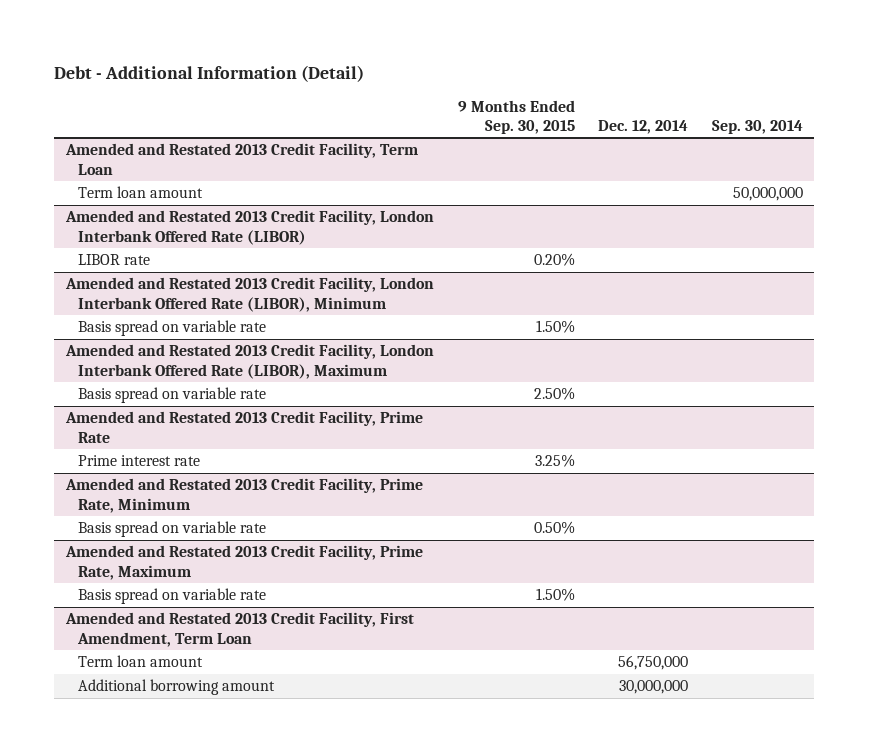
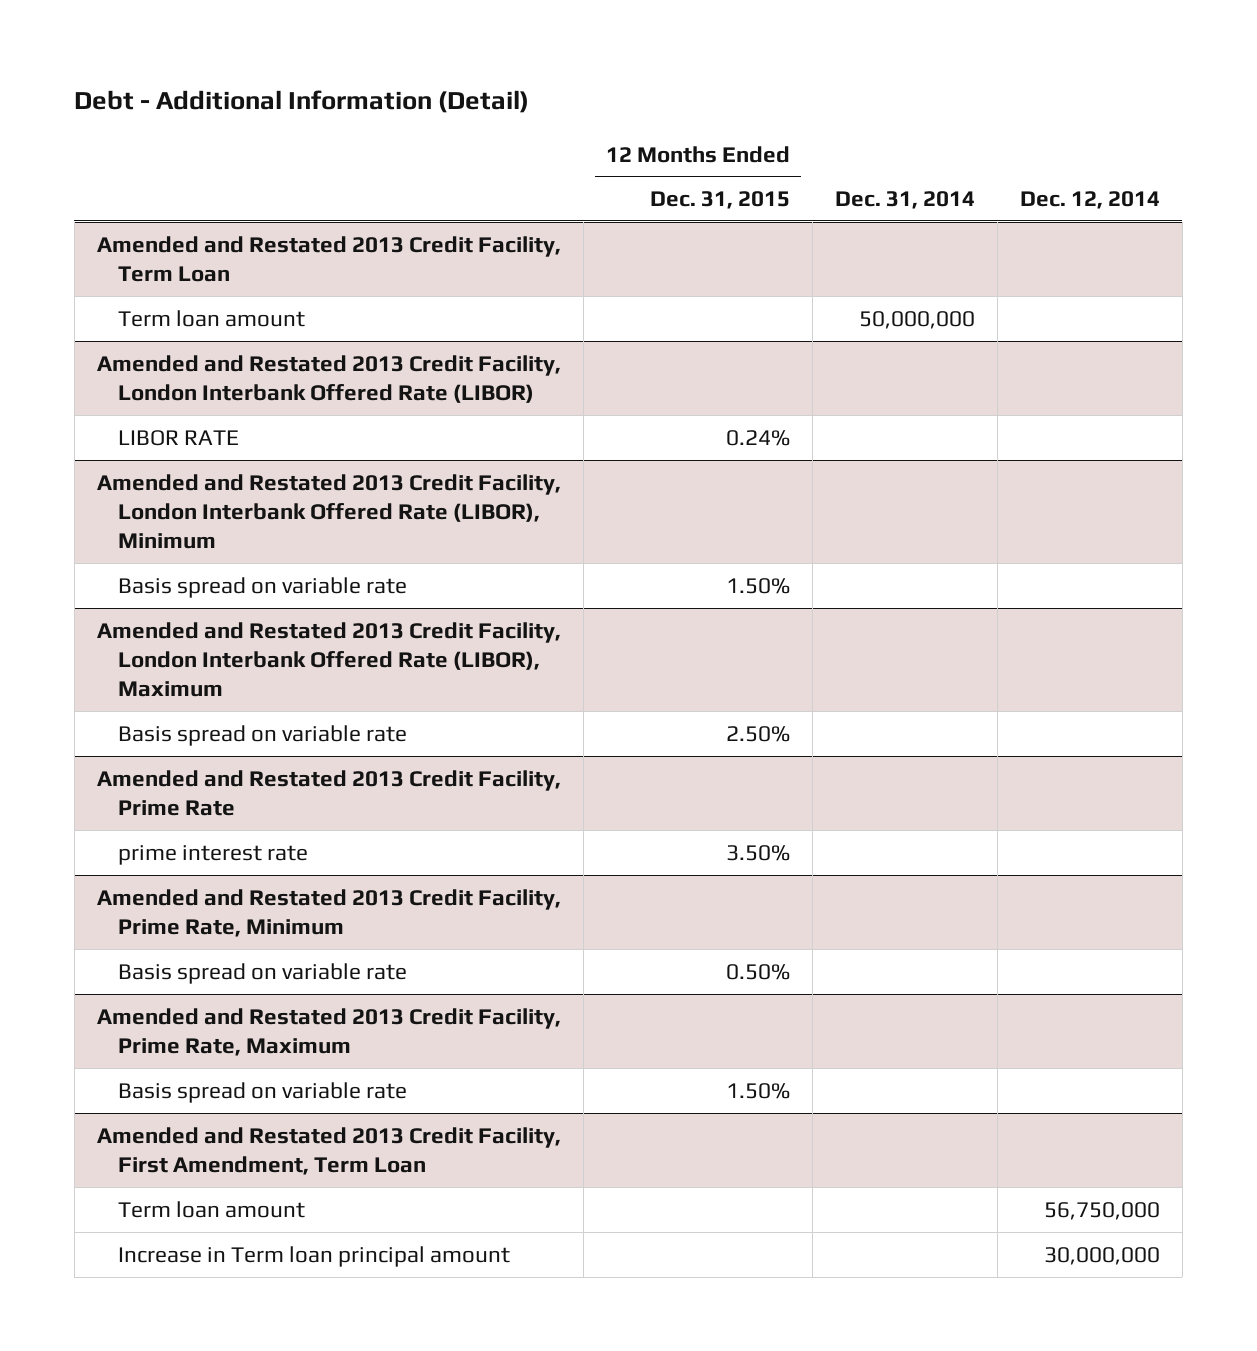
- | 9 Months Ended Sep. 30, 2015 | Dec. 12, 2014 | Sep. 30, 2014
+ | 12 Months Ended Dec. 31, 2015 | Dec. 31, 2014 | Dec. 12, 2014
@ Amended and Restated 2013 Credit Facility, London Interbank Offered Rate (LIBOR)
- LIBOR rate | 0.20% | |
+ LIBOR RATE | 0.24% | |
@ Amended and Restated 2013 Credit Facility, Prime Rate
- Prime interest rate | 3.25% | |
+ prime interest rate | 3.50% | |
@ Amended and Restated 2013 Credit Facility, First Amendment, Term Loan
- Additional borrowing amount | | 30,000,000 |
+ Increase in Term loan principal amount | | | 30,000,000

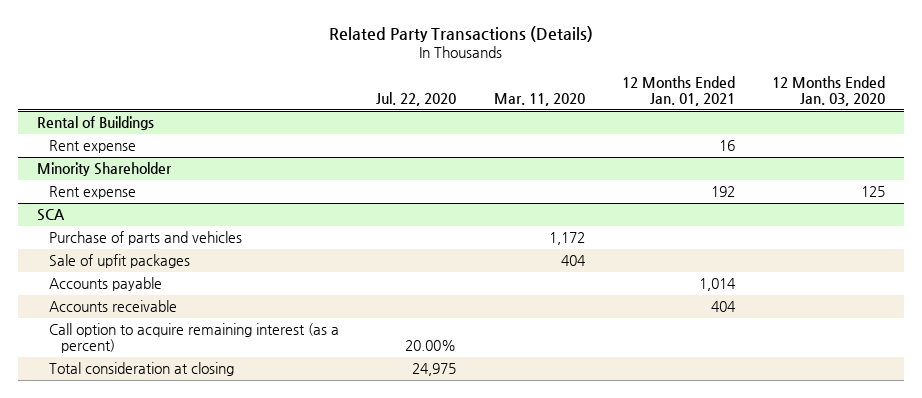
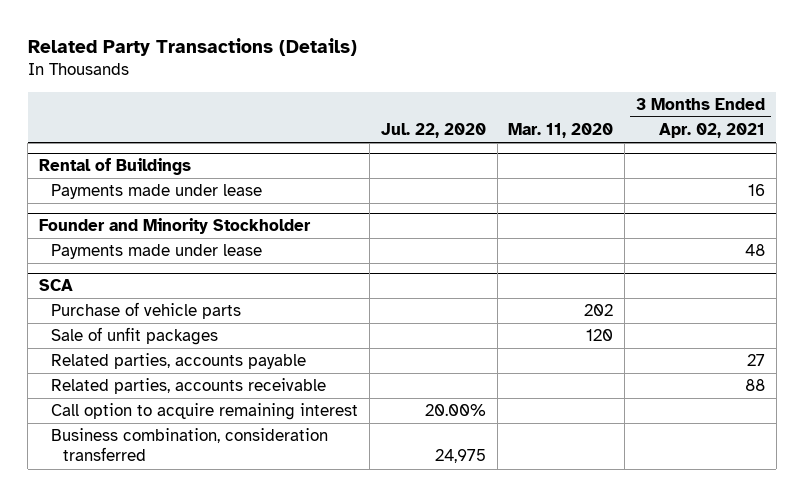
- | Jul. 22, 2020 | Mar. 11, 2020 | 12 Months Ended Jan. 01, 2021 | 12 Months Ended Jan. 03, 2020
+ | Jul. 22, 2020 | Mar. 11, 2020 | 3 Months Ended Apr. 02, 2021
@ Rental of Buildings
- Rent expense | | | 16 |
- Minority Shareholder
- Rent expense | | | 192 | 125
@ Rental of Buildings
+ Payments made under lease | | | 16
+ Founder and Minority Stockholder
+ Payments made under lease | | | 48
@ SCA
- Purchase of parts and vehicles | | 1,172 | |
- Sale of upfit packages | | 404 | |
- Accounts payable | | | 1,014 |
- Accounts receivable | | | 404 |
- Call option to acquire remaining interest (as a percent) | 20.00% | | |
- Total consideration at closing | 24,975 | | |
+ Purchase of vehicle parts | | 202 |
+ Sale of unfit packages | | 120 |
+ Related parties, accounts payable | | | 27
+ Related parties, accounts receivable | | | 88
+ Call option to acquire remaining interest | 20.00% | |
+ Business combination, consideration transferred | 24,975 | |

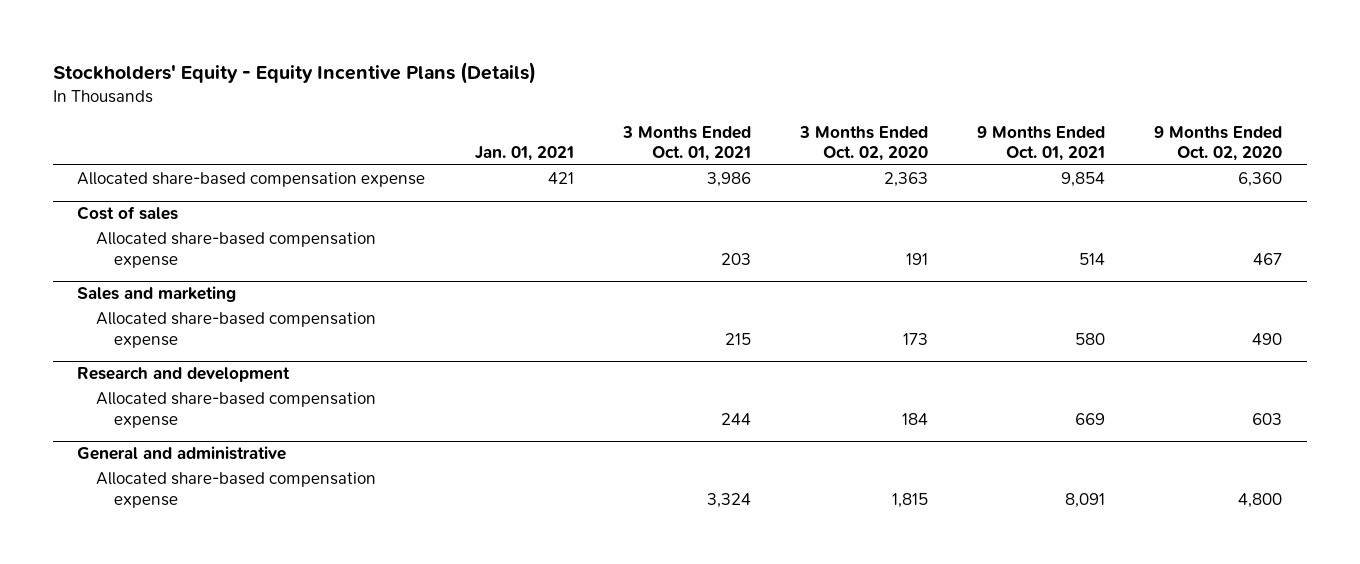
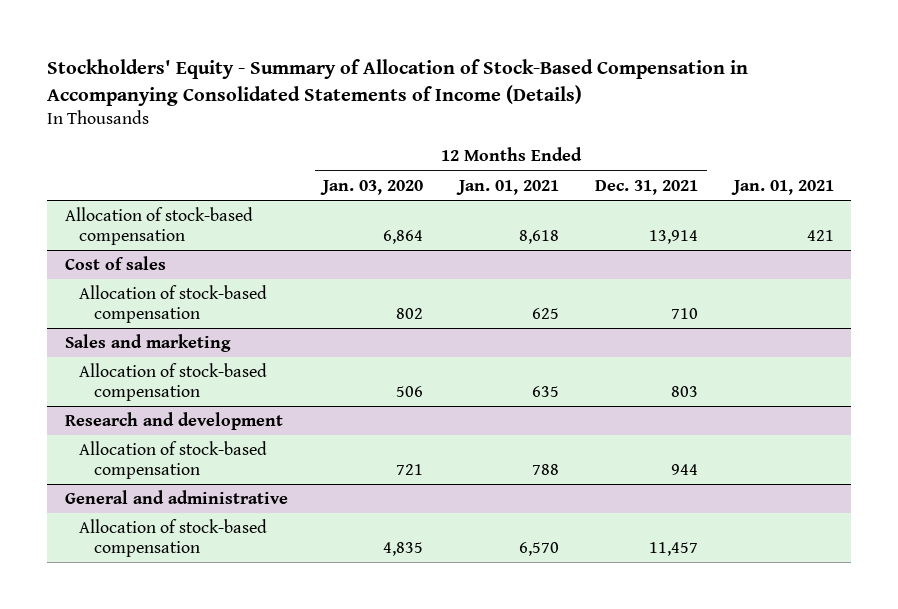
- Stockholders' Equity - Equity Incentive Plans (Details)
+ Stockholders' Equity - Summary of Allocation of Stock-Based Compensation in Accompanying Consolidated Statements of Income (Details)
- | Jan. 01, 2021 | 3 Months Ended Oct. 01, 2021 | 3 Months Ended Oct. 02, 2020 | 9 Months Ended Oct. 01, 2021 | 9 Months Ended Oct. 02, 2020
+ | 12 Months Ended Jan. 03, 2020 | 12 Months Ended Jan. 01, 2021 | 12 Months Ended Dec. 31, 2021 | Jan. 01, 2021
- Allocated share-based compensation expense | 421 | 3,986 | 2,363 | 9,854 | 6,360
+ Allocation of stock-based compensation | 6,864 | 8,618 | 13,914 | 421
@ Cost of sales
- Allocated share-based compensation expense | | 203 | 191 | 514 | 467
+ Allocation of stock-based compensation | 802 | 625 | 710 |
@ Sales and marketing
- Allocated share-based compensation expense | | 215 | 173 | 580 | 490
+ Allocation of stock-based compensation | 506 | 635 | 803 |
@ Research and development
- Allocated share-based compensation expense | | 244 | 184 | 669 | 603
+ Allocation of stock-based compensation | 721 | 788 | 944 |
@ General and administrative
- Allocated share-based compensation expense | | 3,324 | 1,815 | 8,091 | 4,800
+ Allocation of stock-based compensation | 4,835 | 6,570 | 11,457 |

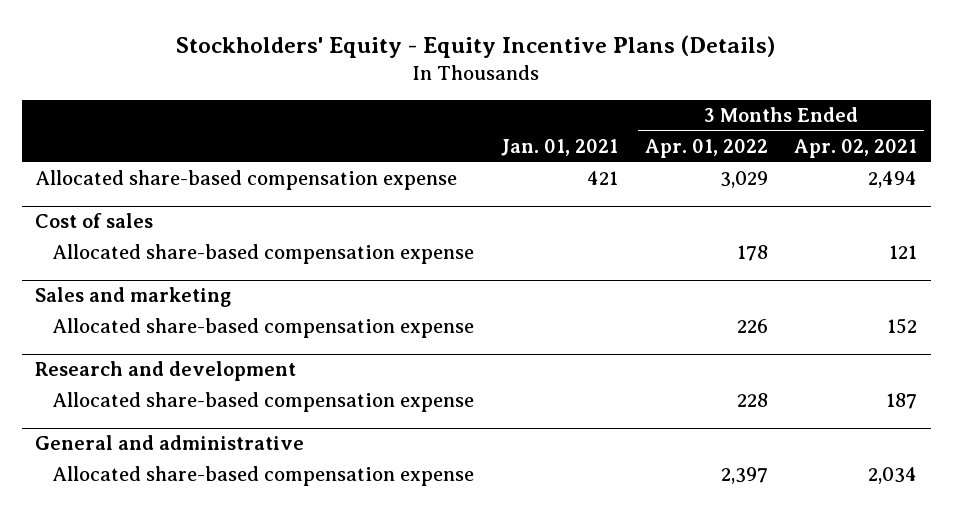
- Stockholders' Equity - Summary of Allocation of Stock-Based Compensation in Accompanying Consolidated Statements of Income (Details)
+ Stockholders' Equity - Equity Incentive Plans (Details)
- | 12 Months Ended Jan. 03, 2020 | 12 Months Ended Jan. 01, 2021 | 12 Months Ended Dec. 31, 2021 | Jan. 01, 2021
+ | Jan. 01, 2021 | 3 Months Ended Apr. 01, 2022 | 3 Months Ended Apr. 02, 2021
- Allocation of stock-based compensation | 6,864 | 8,618 | 13,914 | 421
+ Allocated share-based compensation expense | 421 | 3,029 | 2,494
@ Cost of sales
- Allocation of stock-based compensation | 802 | 625 | 710 |
+ Allocated share-based compensation expense | | 178 | 121
@ Sales and marketing
- Allocation of stock-based compensation | 506 | 635 | 803 |
+ Allocated share-based compensation expense | | 226 | 152
@ Research and development
- Allocation of stock-based compensation | 721 | 788 | 944 |
+ Allocated share-based compensation expense | | 228 | 187
@ General and administrative
- Allocation of stock-based compensation | 4,835 | 6,570 | 11,457 |
+ Allocated share-based compensation expense | | 2,397 | 2,034

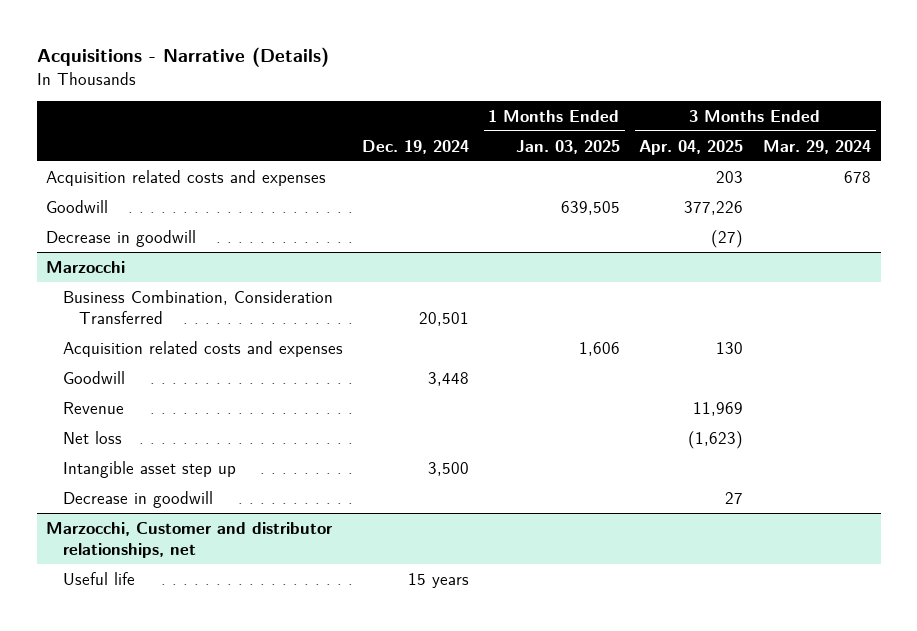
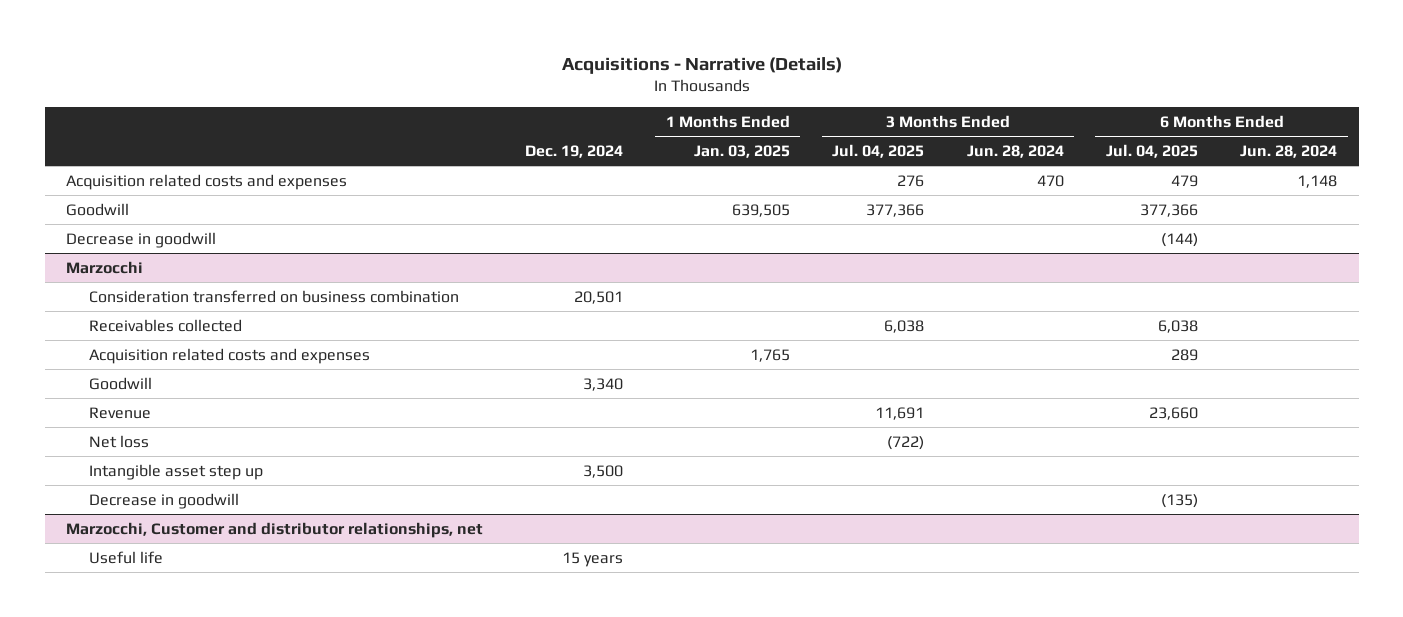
- | Dec. 19, 2024 | 1 Months Ended Jan. 03, 2025 | 3 Months Ended Apr. 04, 2025 | 3 Months Ended Mar. 29, 2024
+ | Dec. 19, 2024 | 1 Months Ended Jan. 03, 2025 | 3 Months Ended Jul. 04, 2025 | 3 Months Ended Jun. 28, 2024 | 6 Months Ended Jul. 04, 2025 | 6 Months Ended Jun. 28, 2024
@ Marzocchi
- Business Combination, Consideration Transferred | 20,501 | | |
- Acquisition related costs and expenses | | 1,606 | 130 |
- Goodwill | 3,448 | | |
+ Consideration transferred on business combination | 20,501 | | | | |
+ Receivables collected | | | 6,038 | | 6,038 |
+ Acquisition related costs and expenses | | 1,765 | | | 289 |
+ Goodwill | 3,340 | | | | |

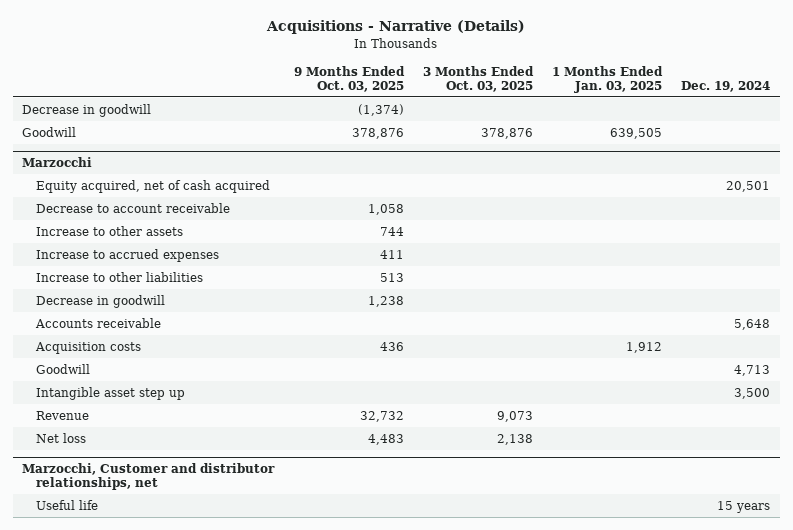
- | Dec. 19, 2024 | 1 Months Ended Jan. 03, 2025 | 3 Months Ended Jul. 04, 2025 | 3 Months Ended Jun. 28, 2024 | 6 Months Ended Jul. 04, 2025 | 6 Months Ended Jun. 28, 2024
+ | 9 Months Ended Oct. 03, 2025 | 3 Months Ended Oct. 03, 2025 | 1 Months Ended Jan. 03, 2025 | Dec. 19, 2024
- Acquisition related costs and expenses | | | 276 | 470 | 479 | 1,148
moved down: Goodwill | 378,876 | 378,876 | 639,505 |
@ Marzocchi
- Consideration transferred on business combination | 20,501 | | | | |
- Receivables collected | | | 6,038 | | 6,038 |
- Acquisition related costs and expenses | | 1,765 | | | 289 |
- Goodwill | 3,340 | | | | |
+ Equity acquired, net of cash acquired | | | | 20,501
+ Decrease to account receivable | 1,058 | | |
+ Increase to other assets | 744 | | |
+ Increase to accrued expenses | 411 | | |
+ Increase to other liabilities | 513 | | |
moved up: Decrease in goodwill | 1,238 | | |
+ Accounts receivable | | | | 5,648
+ Acquisition costs | 436 | | 1,912 |
+ Goodwill | | | | 4,713
moved up: Intangible asset step up | | | | 3,500

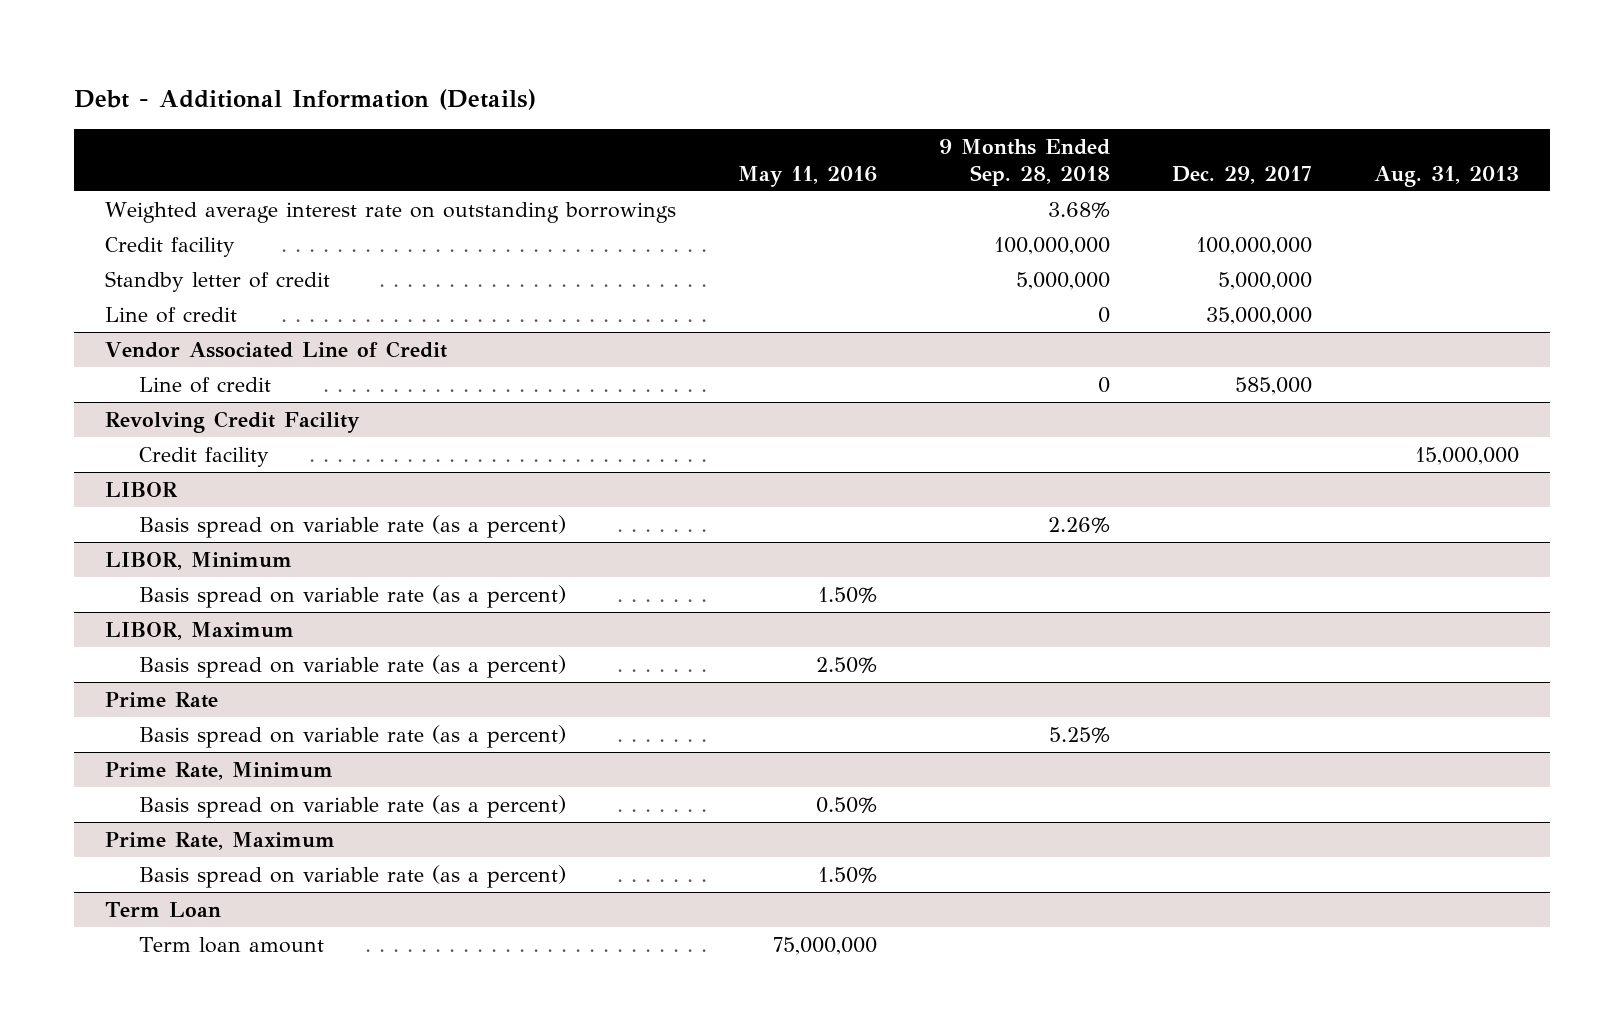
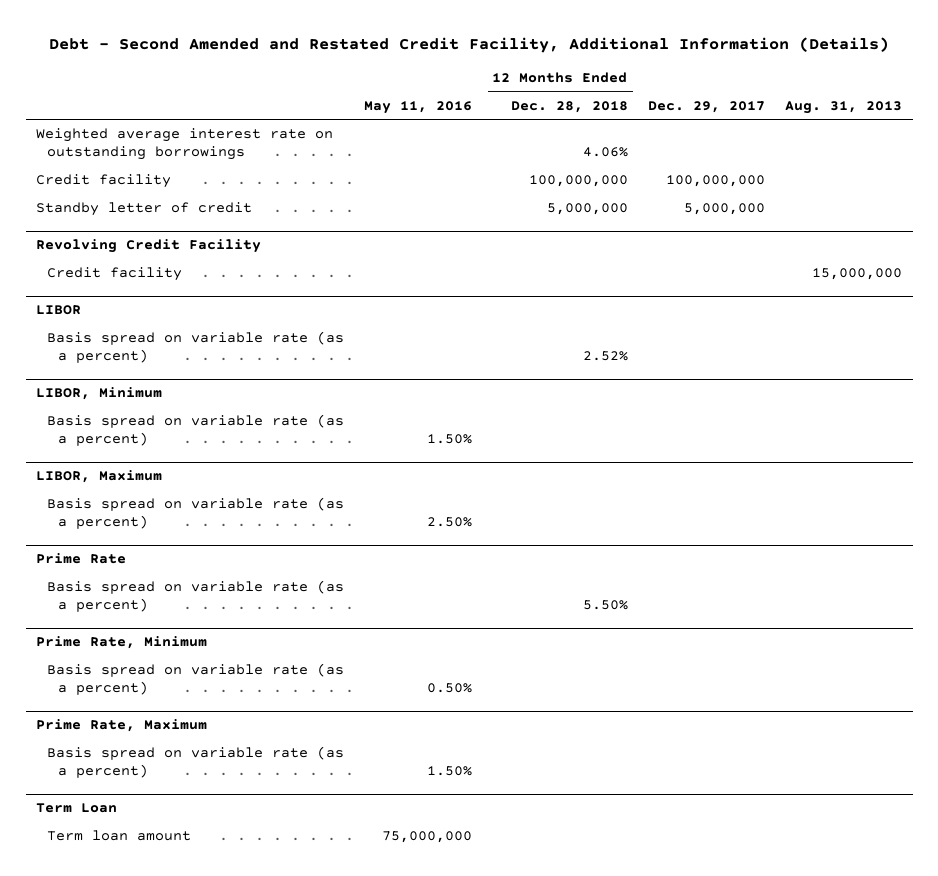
- Debt - Additional Information (Details)
+ Debt - Second Amended and Restated Credit Facility, Additional Information (Details)
- | May 11, 2016 | 9 Months Ended Sep. 28, 2018 | Dec. 29, 2017 | Aug. 31, 2013
+ | May 11, 2016 | 12 Months Ended Dec. 28, 2018 | Dec. 29, 2017 | Aug. 31, 2013
- Line of credit | | 0 | 35,000,000 |
- Vendor Associated Line of Credit
- Line of credit | | 0 | 585,000 |

